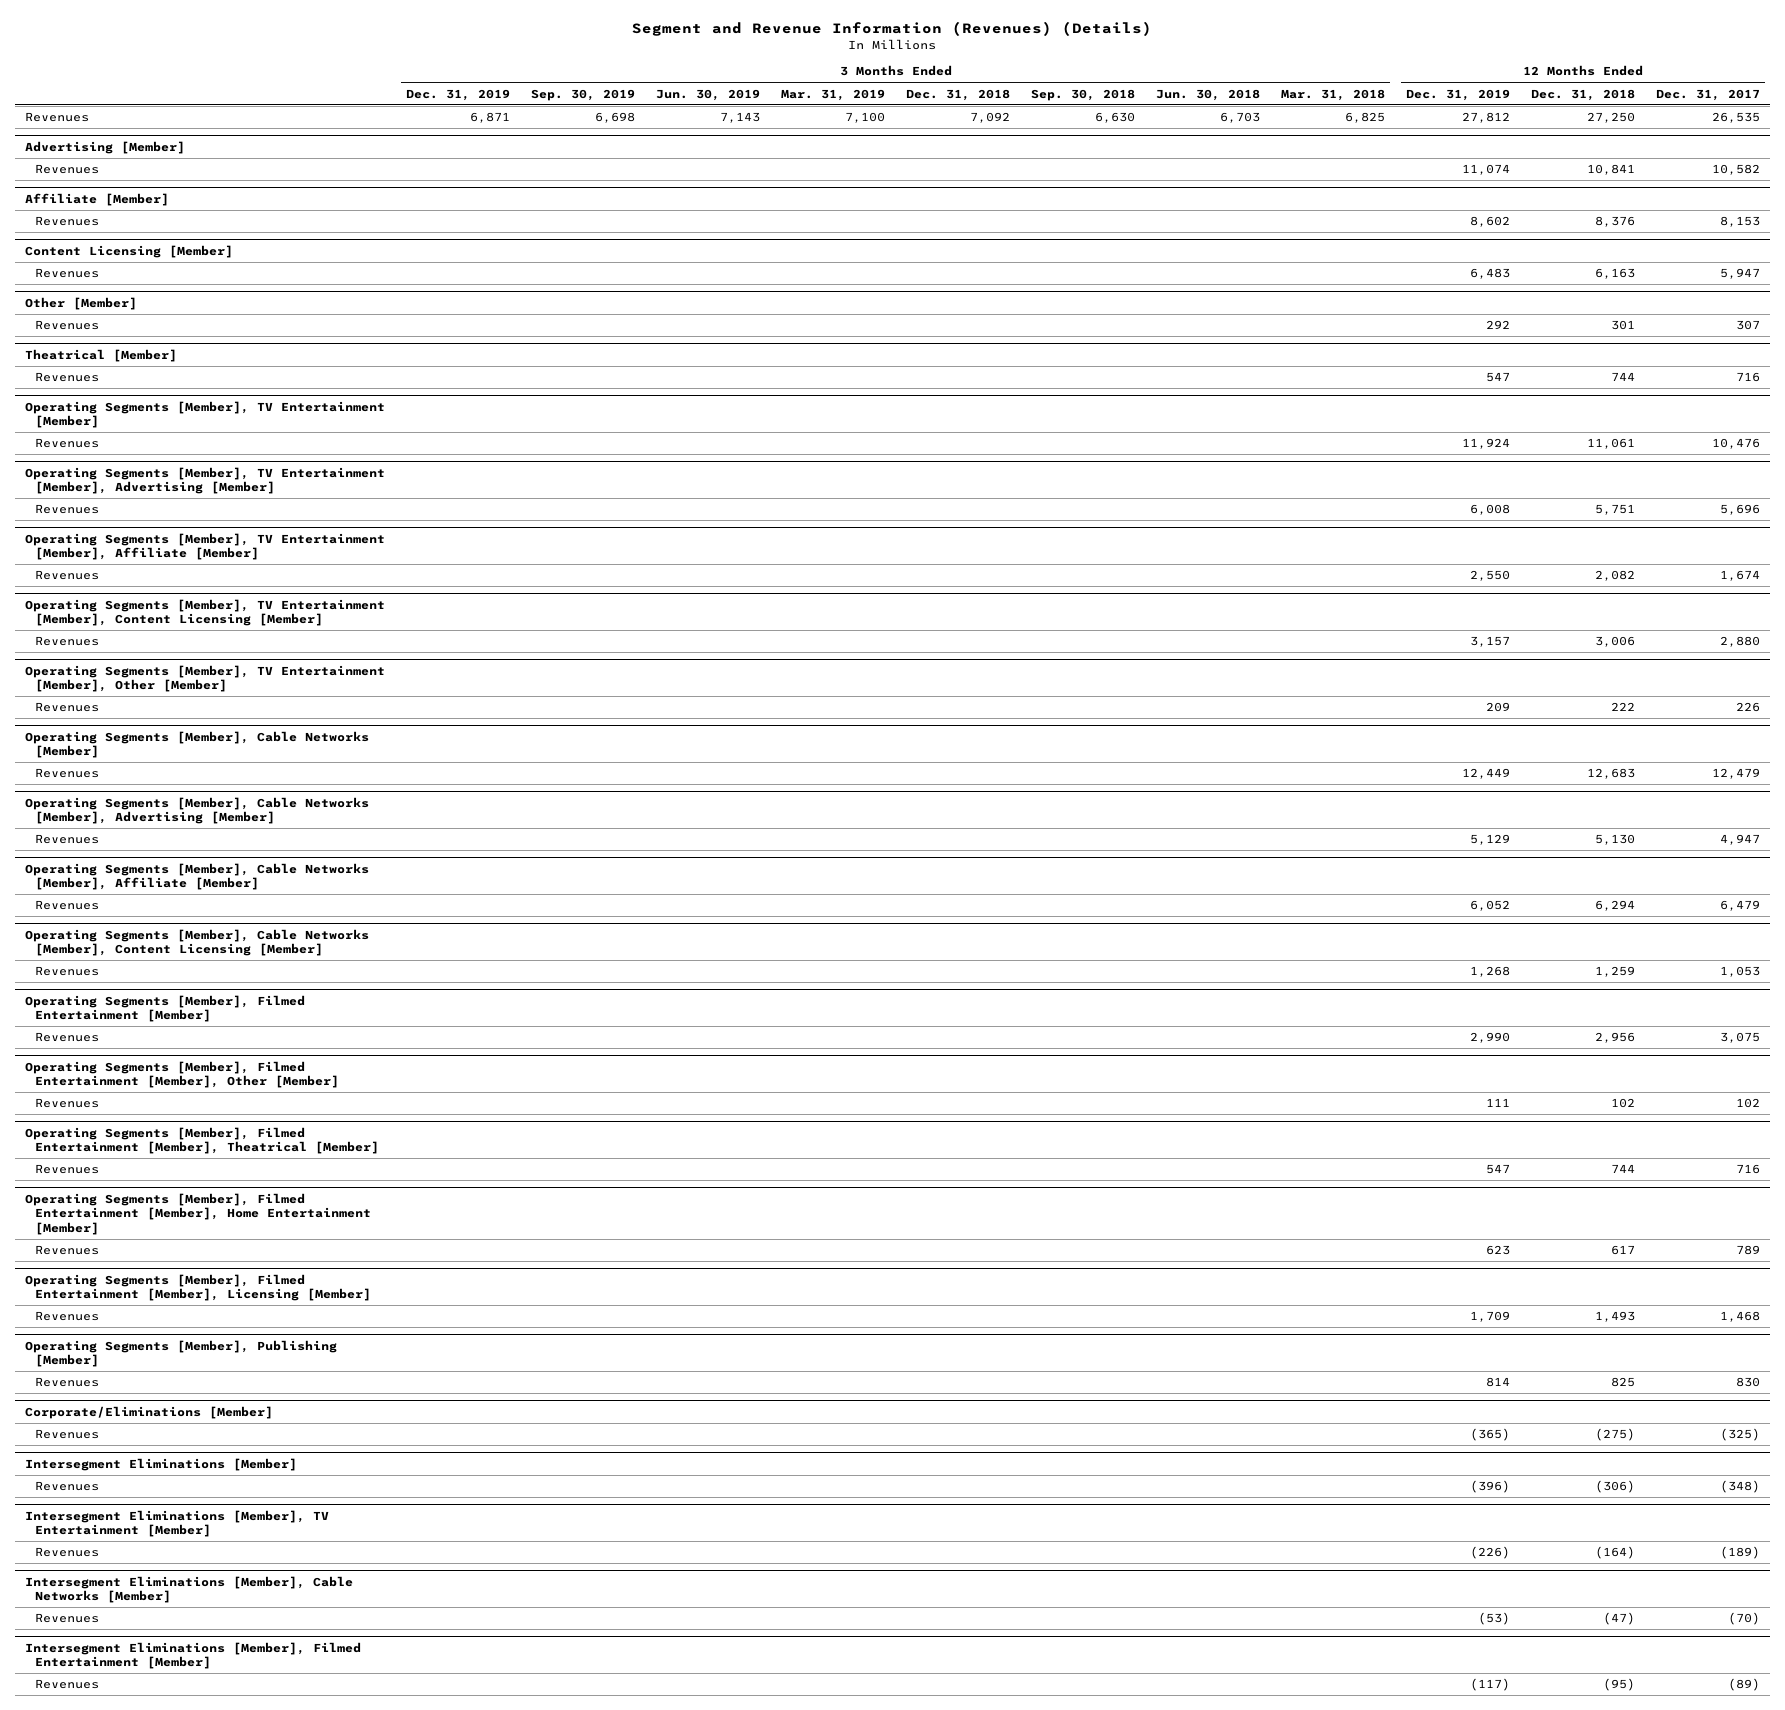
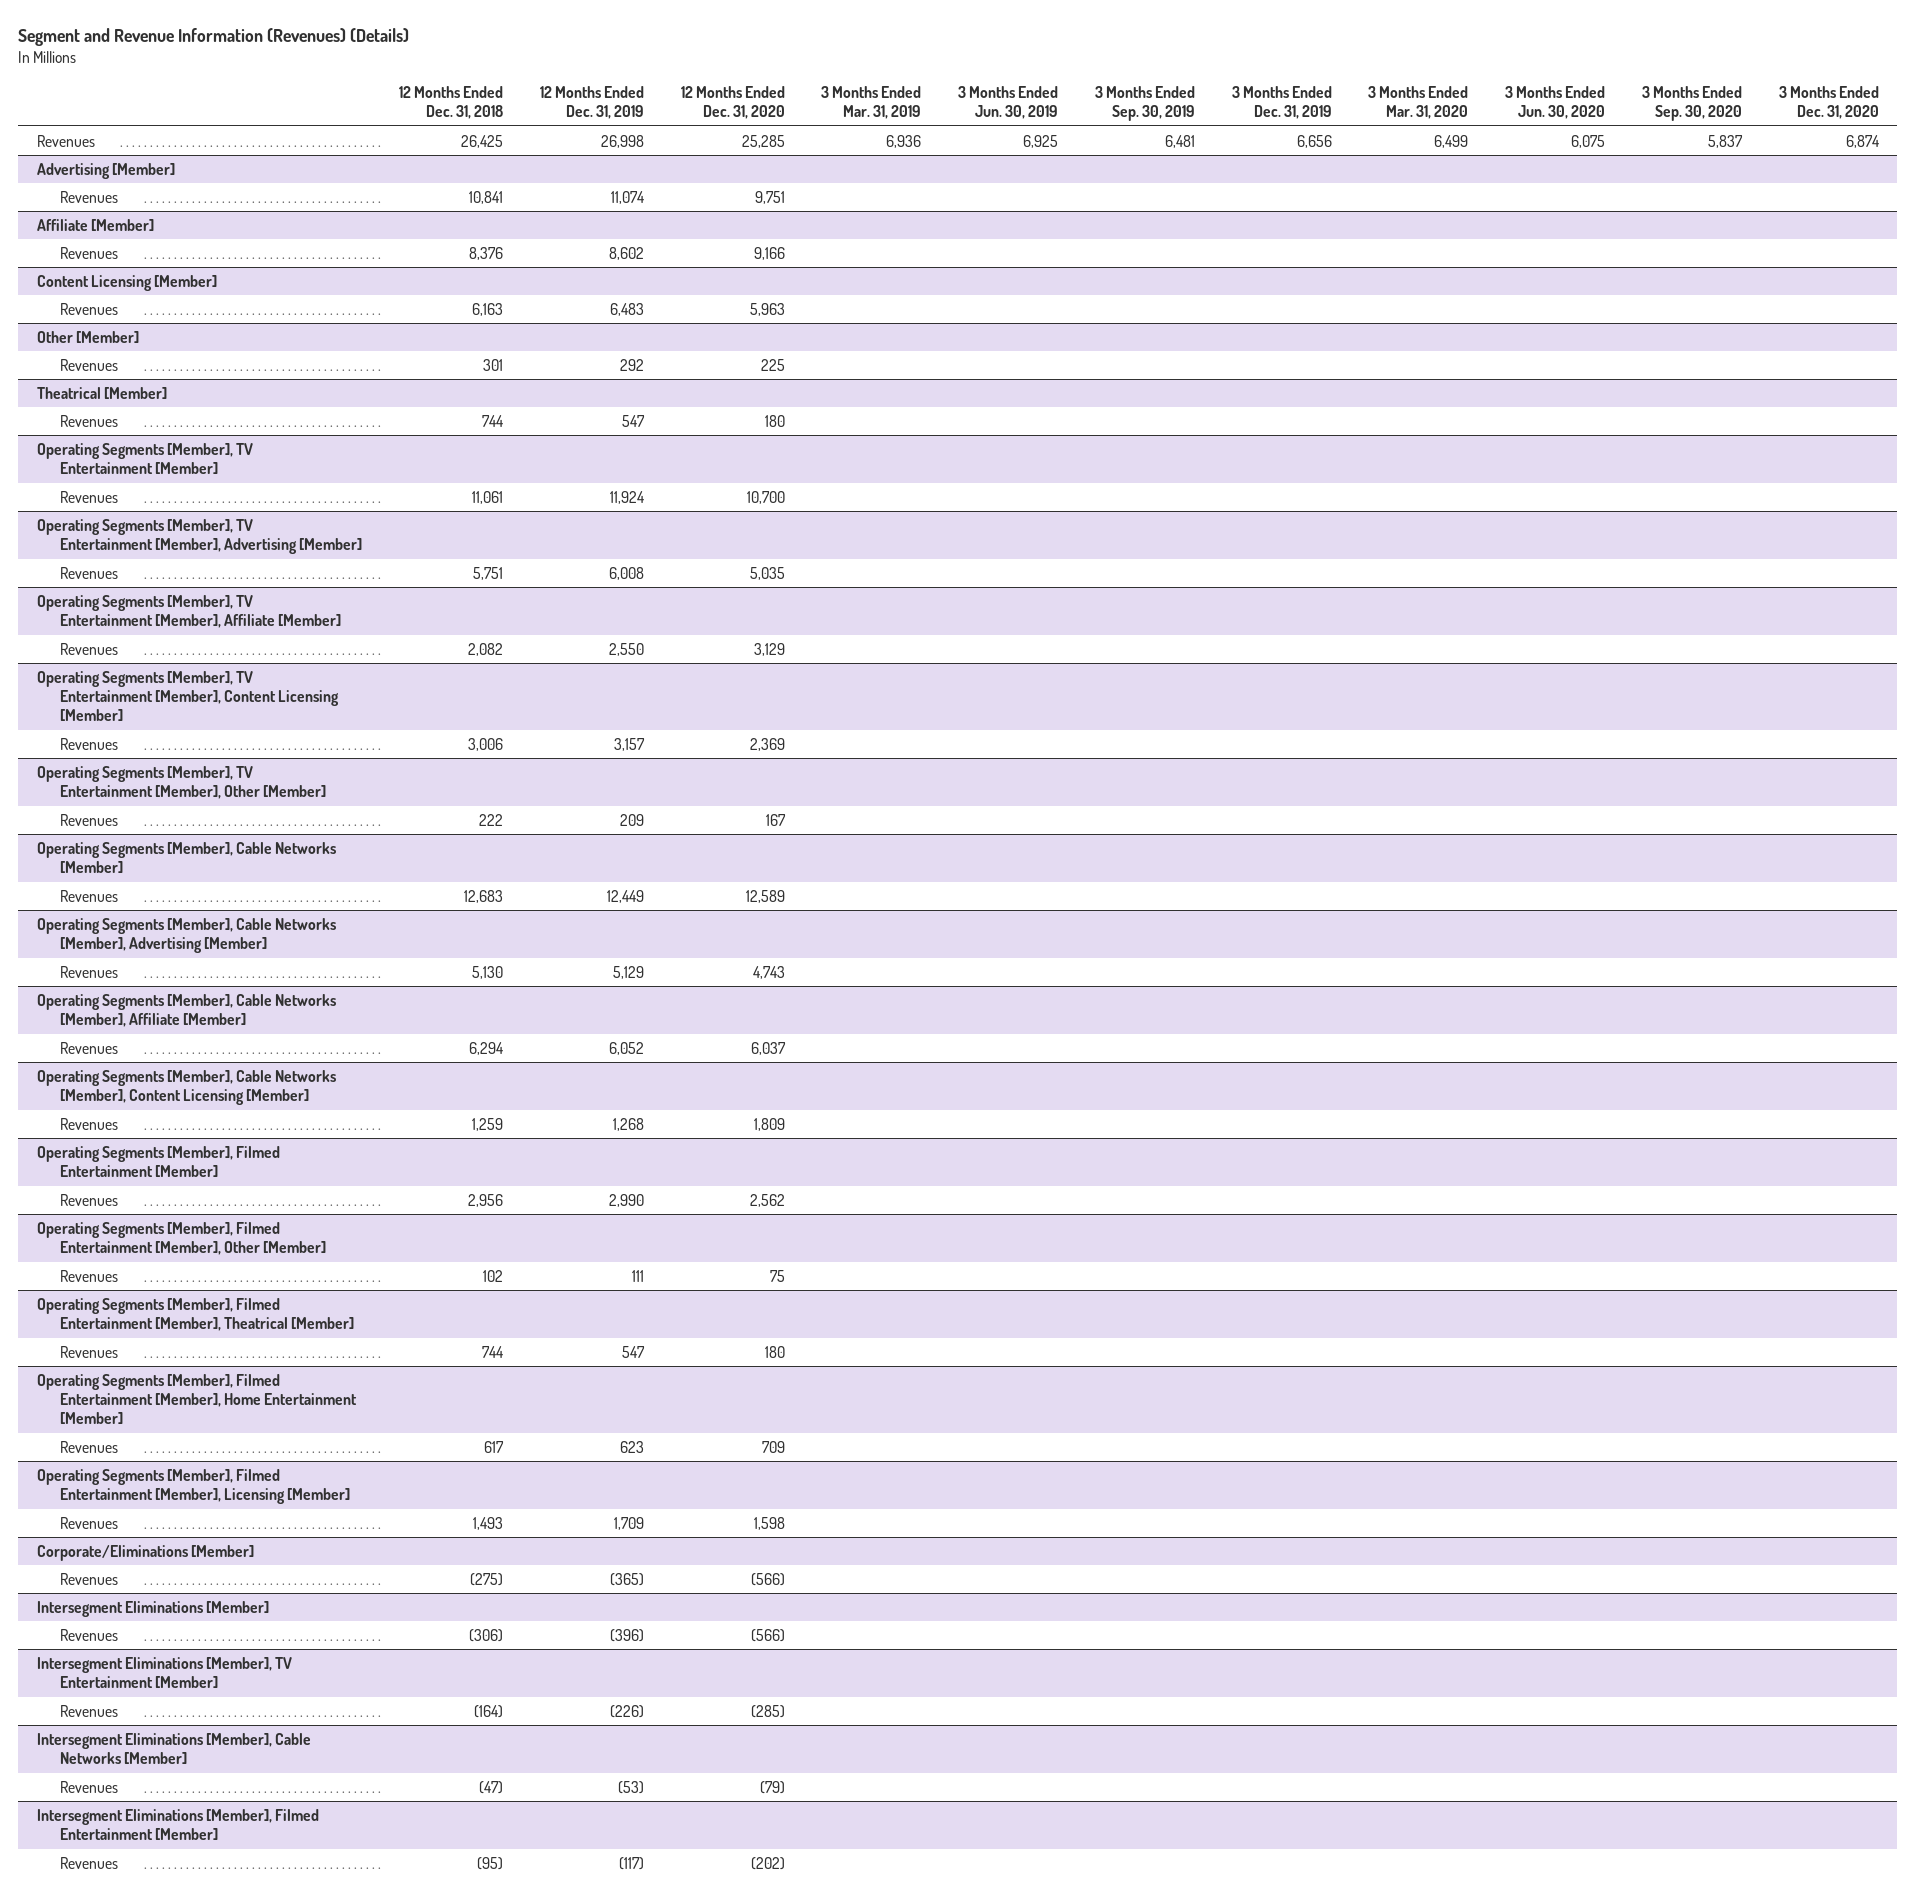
- | 3 Months Ended Dec. 31, 2019 | 3 Months Ended Sep. 30, 2019 | 3 Months Ended Jun. 30, 2019 | 3 Months Ended Mar. 31, 2019 | 3 Months Ended Dec. 31, 2018 | 3 Months Ended Sep. 30, 2018 | 3 Months Ended Jun. 30, 2018 | 3 Months Ended Mar. 31, 2018 | 12 Months Ended Dec. 31, 2019 | 12 Months Ended Dec. 31, 2018 | 12 Months Ended Dec. 31, 2017
+ | 12 Months Ended Dec. 31, 2018 | 12 Months Ended Dec. 31, 2019 | 12 Months Ended Dec. 31, 2020 | 3 Months Ended Mar. 31, 2019 | 3 Months Ended Jun. 30, 2019 | 3 Months Ended Sep. 30, 2019 | 3 Months Ended Dec. 31, 2019 | 3 Months Ended Mar. 31, 2020 | 3 Months Ended Jun. 30, 2020 | 3 Months Ended Sep. 30, 2020 | 3 Months Ended Dec. 31, 2020
- Revenues | 6,871 | 6,698 | 7,143 | 7,100 | 7,092 | 6,630 | 6,703 | 6,825 | 27,812 | 27,250 | 26,535
+ Revenues | 26,425 | 26,998 | 25,285 | 6,936 | 6,925 | 6,481 | 6,656 | 6,499 | 6,075 | 5,837 | 6,874
- Operating Segments [Member], Publishing [Member]
- Revenues | | | | | | | | | 814 | 825 | 830

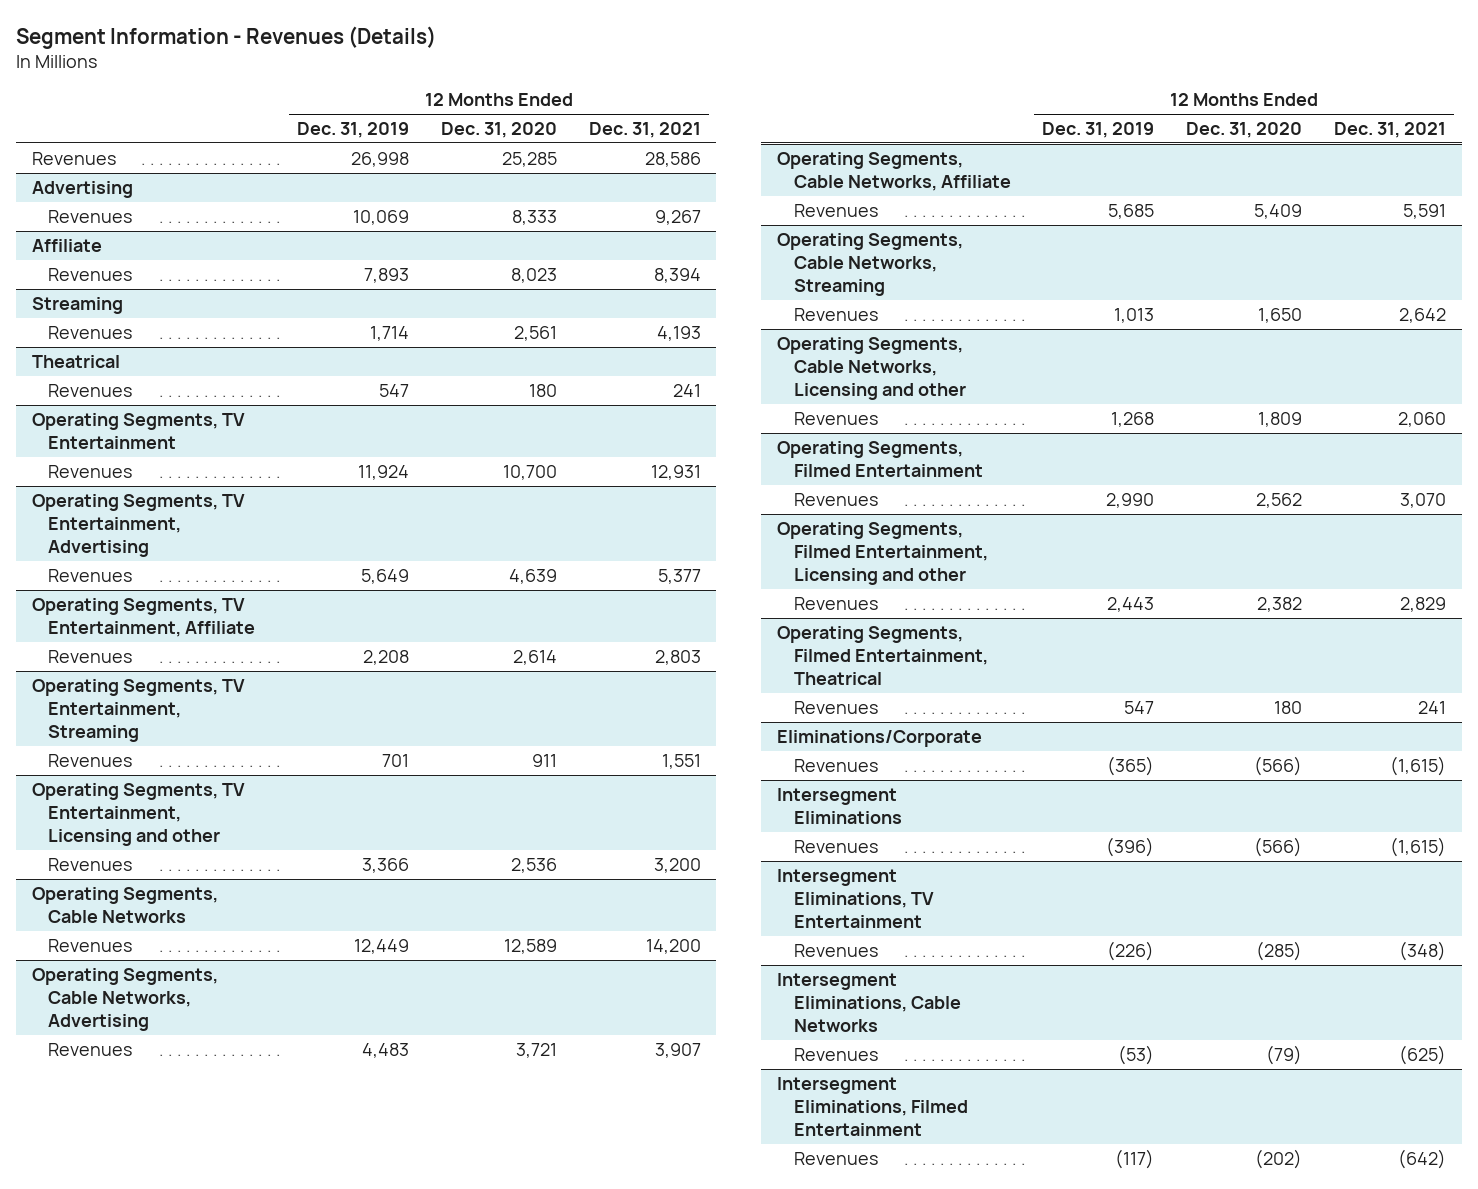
- Segment and Revenue Information (Revenues) (Details)
+ Segment Information - Revenues (Details)
- | 12 Months Ended Dec. 31, 2018 | 12 Months Ended Dec. 31, 2019 | 12 Months Ended Dec. 31, 2020 | 3 Months Ended Mar. 31, 2019 | 3 Months Ended Jun. 30, 2019 | 3 Months Ended Sep. 30, 2019 | 3 Months Ended Dec. 31, 2019 | 3 Months Ended Mar. 31, 2020 | 3 Months Ended Jun. 30, 2020 | 3 Months Ended Sep. 30, 2020 | 3 Months Ended Dec. 31, 2020
+ | 12 Months Ended Dec. 31, 2019 | 12 Months Ended Dec. 31, 2020 | 12 Months Ended Dec. 31, 2021
- Advertising [Member]
- Revenues | 10,841 | 11,074 | 9,751 | | | | | | | |
- Affiliate [Member]
- Revenues | 8,376 | 8,602 | 9,166 | | | | | | | |
- Content Licensing [Member]
- Revenues | 6,163 | 6,483 | 5,963 | | | | | | | |
- Other [Member]
- Revenues | 301 | 292 | 225 | | | | | | | |
- Theatrical [Member]
+ Advertising
+ Revenues | 10,069 | 8,333 | 9,267
+ Affiliate
+ Revenues | 7,893 | 8,023 | 8,394
+ Streaming
+ Revenues | 1,714 | 2,561 | 4,193
+ Theatrical
- Operating Segments [Member], TV Entertainment [Member]
+ Operating Segments, TV Entertainment
- Operating Segments [Member], TV Entertainment [Member], Advertising [Member]
- Revenues | 5,751 | 6,008 | 5,035 | | | | | | | |
- Operating Segments [Member], TV Entertainment [Member], Affiliate [Member]
- Revenues | 2,082 | 2,550 | 3,129 | | | | | | | |
- Operating Segments [Member], TV Entertainment [Member], Content Licensing [Member]
- Revenues | 3,006 | 3,157 | 2,369 | | | | | | | |
- Operating Segments [Member], TV Entertainment [Member], Other [Member]
- Revenues | 222 | 209 | 167 | | | | | | | |
- Operating Segments [Member], Cable Networks [Member]
+ Operating Segments, TV Entertainment, Advertising
+ Revenues | 5,649 | 4,639 | 5,377
+ Operating Segments, TV Entertainment, Affiliate
+ Revenues | 2,208 | 2,614 | 2,803
+ Operating Segments, TV Entertainment, Streaming
+ Revenues | 701 | 911 | 1,551
+ Operating Segments, TV Entertainment, Licensing and other
+ Revenues | 3,366 | 2,536 | 3,200
+ Operating Segments, Cable Networks
- Operating Segments [Member], Cable Networks [Member], Advertising [Member]
- Revenues | 5,130 | 5,129 | 4,743 | | | | | | | |
- Operating Segments [Member], Cable Networks [Member], Affiliate [Member]
- Revenues | 6,294 | 6,052 | 6,037 | | | | | | | |
- Operating Segments [Member], Cable Networks [Member], Content Licensing [Member]
+ Operating Segments, Cable Networks, Advertising
+ Revenues | 4,483 | 3,721 | 3,907
+ Operating Segments, Cable Networks, Affiliate
+ Revenues | 5,685 | 5,409 | 5,591
+ Operating Segments, Cable Networks, Streaming
+ Revenues | 1,013 | 1,650 | 2,642
+ Operating Segments, Cable Networks, Licensing and other
- Operating Segments [Member], Filmed Entertainment [Member]
+ Operating Segments, Filmed Entertainment
- Operating Segments [Member], Filmed Entertainment [Member], Other [Member]
- Revenues | 102 | 111 | 75 | | | | | | | |
- Operating Segments [Member], Filmed Entertainment [Member], Theatrical [Member]
+ Operating Segments, Filmed Entertainment, Licensing and other
+ Revenues | 2,443 | 2,382 | 2,829
+ Operating Segments, Filmed Entertainment, Theatrical
- Operating Segments [Member], Filmed Entertainment [Member], Home Entertainment [Member]
- Revenues | 617 | 623 | 709 | | | | | | | |
- Operating Segments [Member], Filmed Entertainment [Member], Licensing [Member]
- Revenues | 1,493 | 1,709 | 1,598 | | | | | | | |
- Corporate/Eliminations [Member]
+ Eliminations/Corporate
- Intersegment Eliminations [Member]
+ Intersegment Eliminations
- Intersegment Eliminations [Member], TV Entertainment [Member]
+ Intersegment Eliminations, TV Entertainment
- Intersegment Eliminations [Member], Cable Networks [Member]
+ Intersegment Eliminations, Cable Networks
- Intersegment Eliminations [Member], Filmed Entertainment [Member]
+ Intersegment Eliminations, Filmed Entertainment

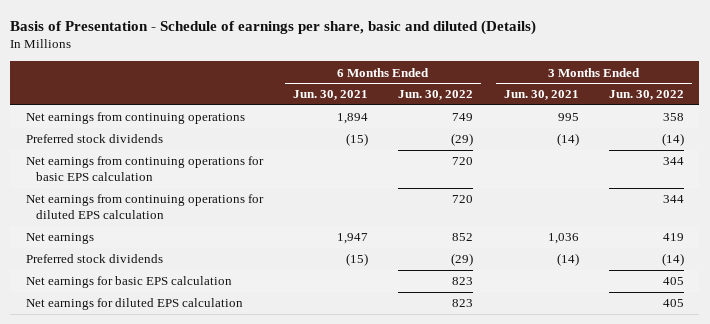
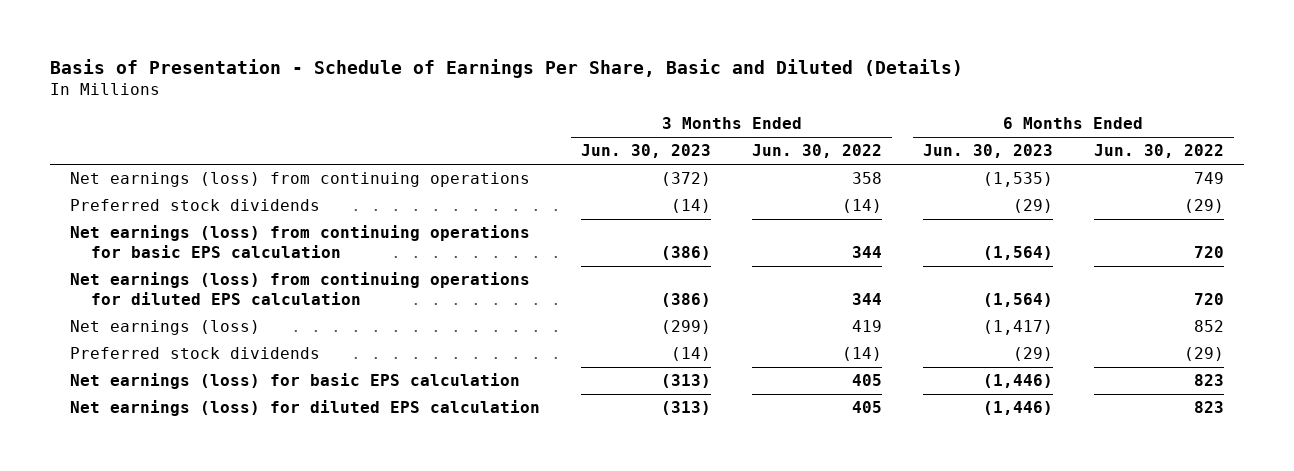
- Basis of Presentation - Schedule of earnings per share, basic and diluted (Details)
+ Basis of Presentation - Schedule of Earnings Per Share, Basic and Diluted (Details)
- | 6 Months Ended Jun. 30, 2021 | 6 Months Ended Jun. 30, 2022 | 3 Months Ended Jun. 30, 2021 | 3 Months Ended Jun. 30, 2022
+ | 3 Months Ended Jun. 30, 2023 | 3 Months Ended Jun. 30, 2022 | 6 Months Ended Jun. 30, 2023 | 6 Months Ended Jun. 30, 2022
- Net earnings from continuing operations | 1,894 | 749 | 995 | 358
+ Net earnings (loss) from continuing operations | (372) | 358 | (1,535) | 749
- Net earnings from continuing operations for basic EPS calculation | | 720 | | 344
- Net earnings from continuing operations for diluted EPS calculation | | 720 | | 344
- Net earnings | 1,947 | 852 | 1,036 | 419
+ Net earnings (loss) from continuing operations for basic EPS calculation | (386) | 344 | (1,564) | 720
+ Net earnings (loss) from continuing operations for diluted EPS calculation | (386) | 344 | (1,564) | 720
+ Net earnings (loss) | (299) | 419 | (1,417) | 852
- Net earnings for basic EPS calculation | | 823 | | 405
- Net earnings for diluted EPS calculation | | 823 | | 405
+ Net earnings (loss) for basic EPS calculation | (313) | 405 | (1,446) | 823
+ Net earnings (loss) for diluted EPS calculation | (313) | 405 | (1,446) | 823

